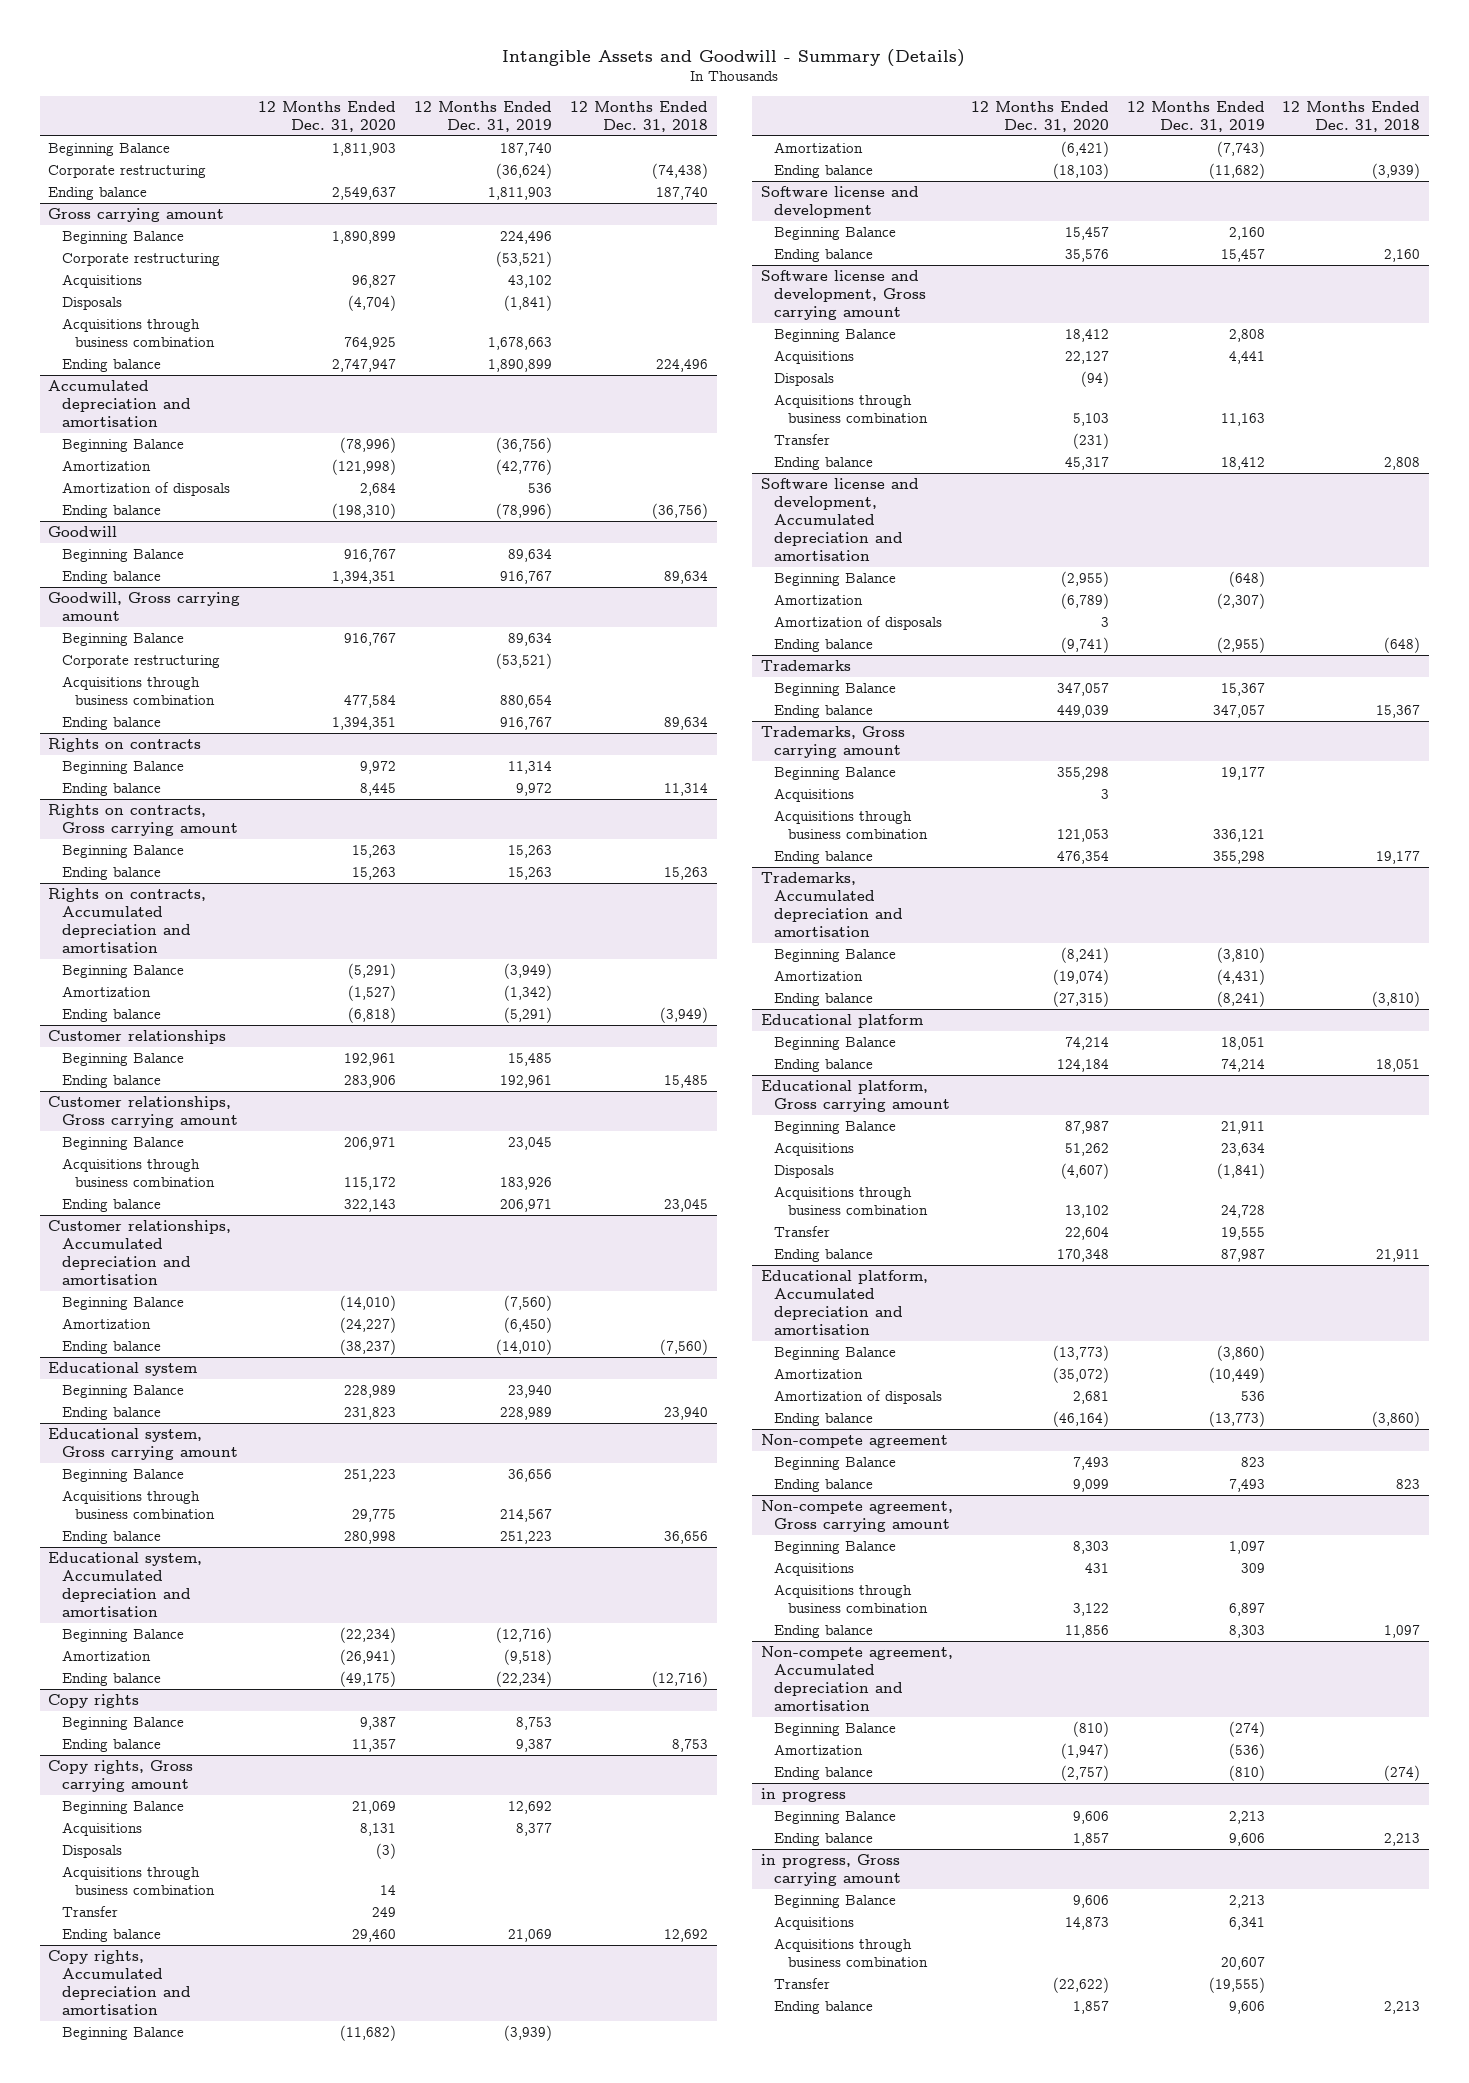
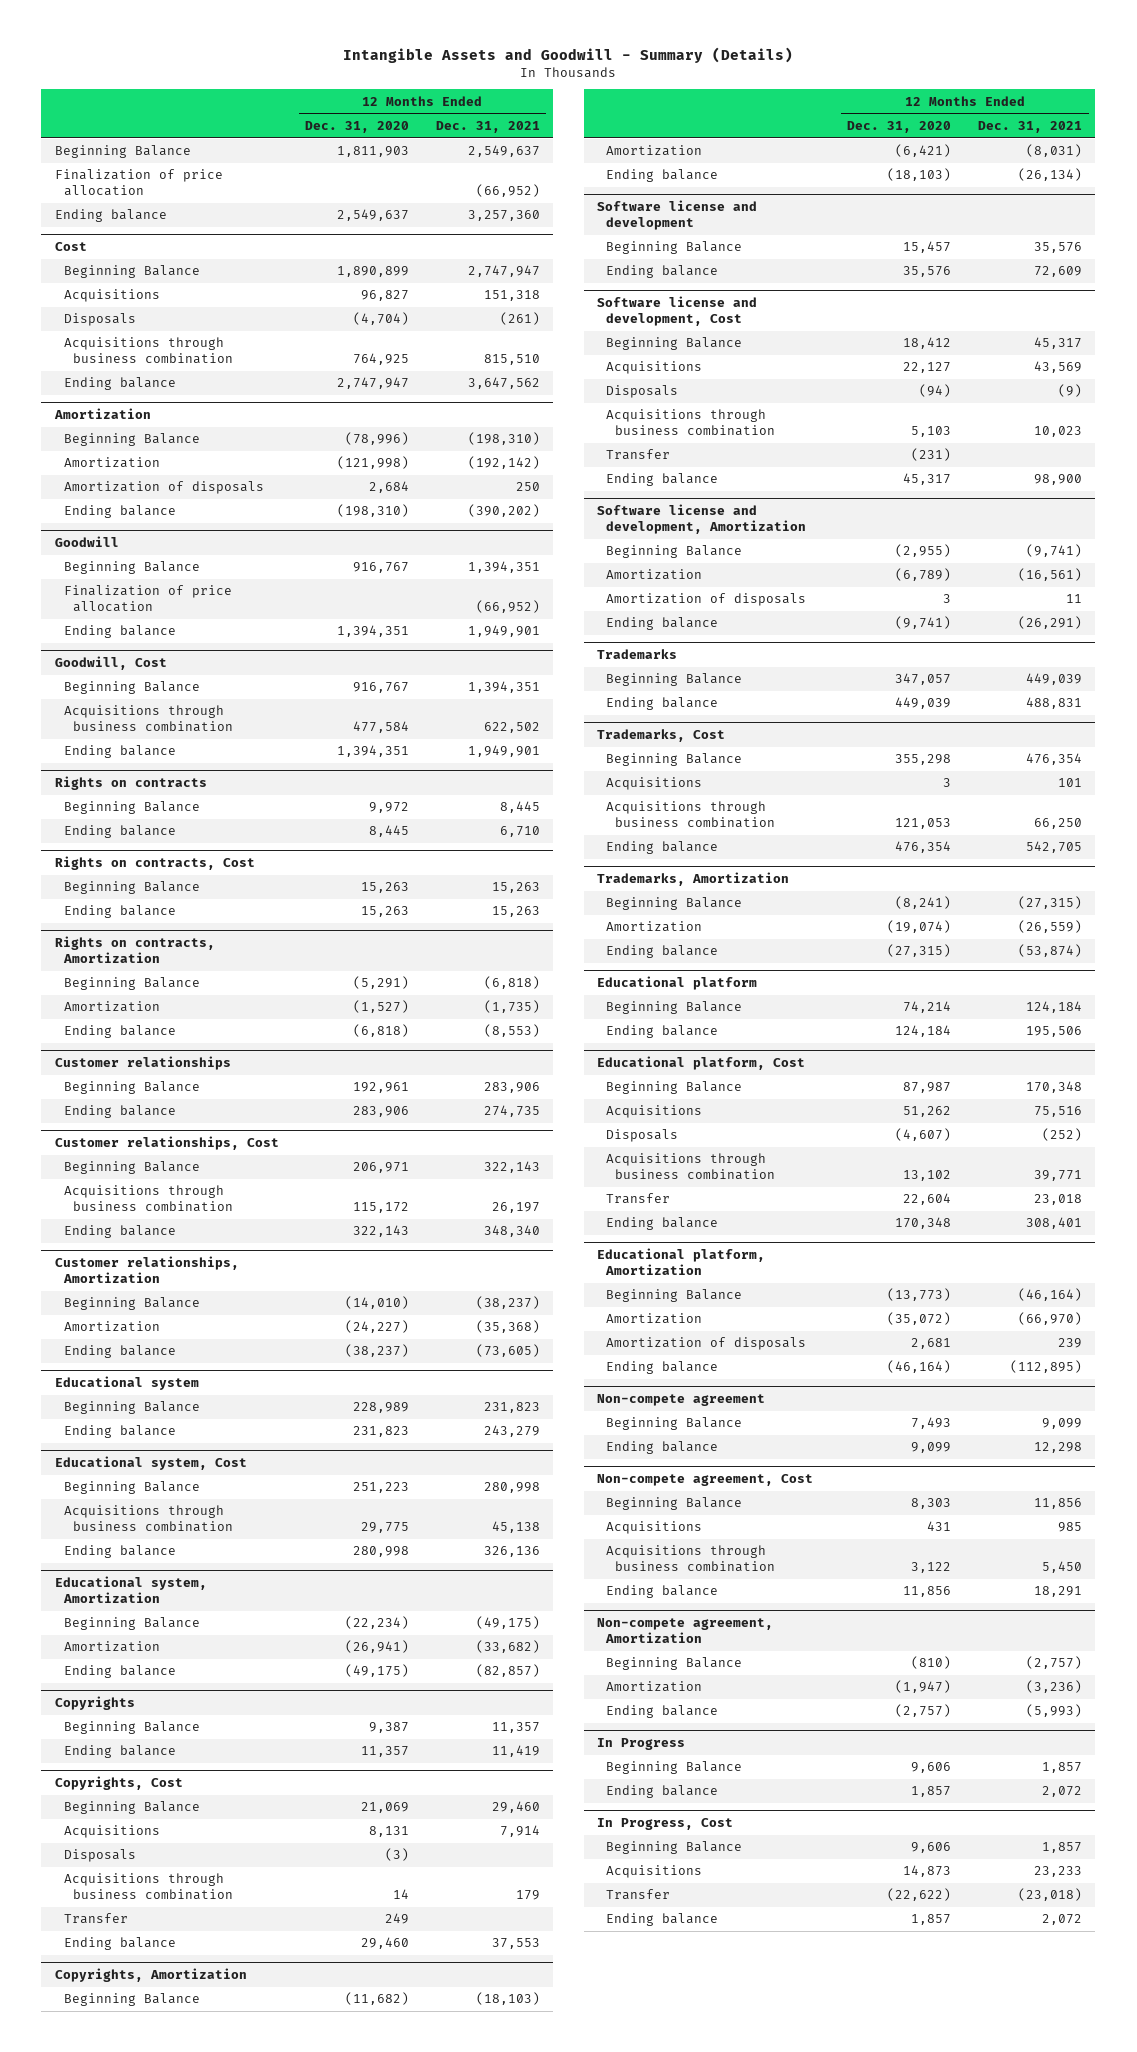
- | 12 Months Ended Dec. 31, 2020 | 12 Months Ended Dec. 31, 2019 | 12 Months Ended Dec. 31, 2018
+ | 12 Months Ended Dec. 31, 2020 | 12 Months Ended Dec. 31, 2021
- Corporate restructuring | | (36,624) | (74,438)
+ Finalization of price allocation | | (66,952)
- Gross carrying amount
+ Cost
- Corporate restructuring | | (53,521) |
- Accumulated depreciation and amortisation
+ Amortization
@ Goodwill
+ Finalization of price allocation | | (66,952)
- Goodwill, Gross carrying amount
+ Goodwill, Cost
- Corporate restructuring | | (53,521) |
- Rights on contracts, Gross carrying amount
+ Rights on contracts, Cost
- Rights on contracts, Accumulated depreciation and amortisation
+ Rights on contracts, Amortization
- Customer relationships, Gross carrying amount
+ Customer relationships, Cost
- Customer relationships, Accumulated depreciation and amortisation
+ Customer relationships, Amortization
- Educational system, Gross carrying amount
+ Educational system, Cost
- Educational system, Accumulated depreciation and amortisation
+ Educational system, Amortization
- Copy rights
+ Copyrights
- Copy rights, Gross carrying amount
+ Copyrights, Cost
- Copy rights, Accumulated depreciation and amortisation
+ Copyrights, Amortization
- Software license and development, Gross carrying amount
+ Software license and development, Cost
- Software license and development, Accumulated depreciation and amortisation
+ Software license and development, Amortization
- Trademarks, Gross carrying amount
+ Trademarks, Cost
- Trademarks, Accumulated depreciation and amortisation
+ Trademarks, Amortization
- Educational platform, Gross carrying amount
+ Educational platform, Cost
- Educational platform, Accumulated depreciation and amortisation
+ Educational platform, Amortization
- Non-compete agreement, Gross carrying amount
+ Non-compete agreement, Cost
- Non-compete agreement, Accumulated depreciation and amortisation
+ Non-compete agreement, Amortization
- in progress
+ In Progress
- in progress, Gross carrying amount
+ In Progress, Cost
- Acquisitions through business combination | | 20,607 |

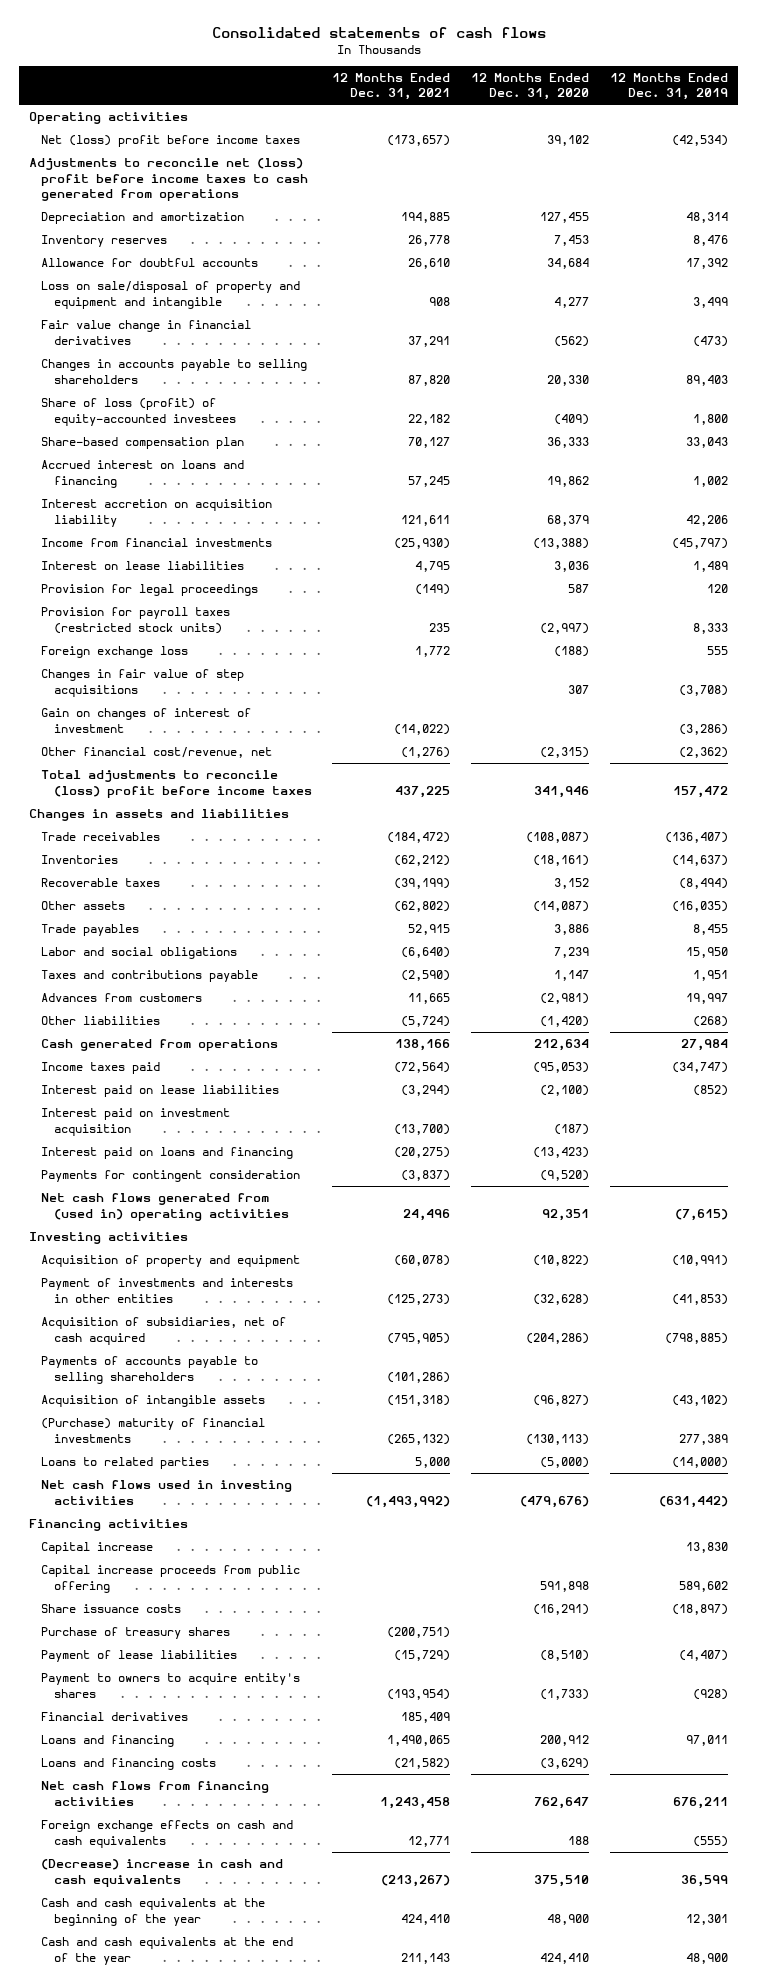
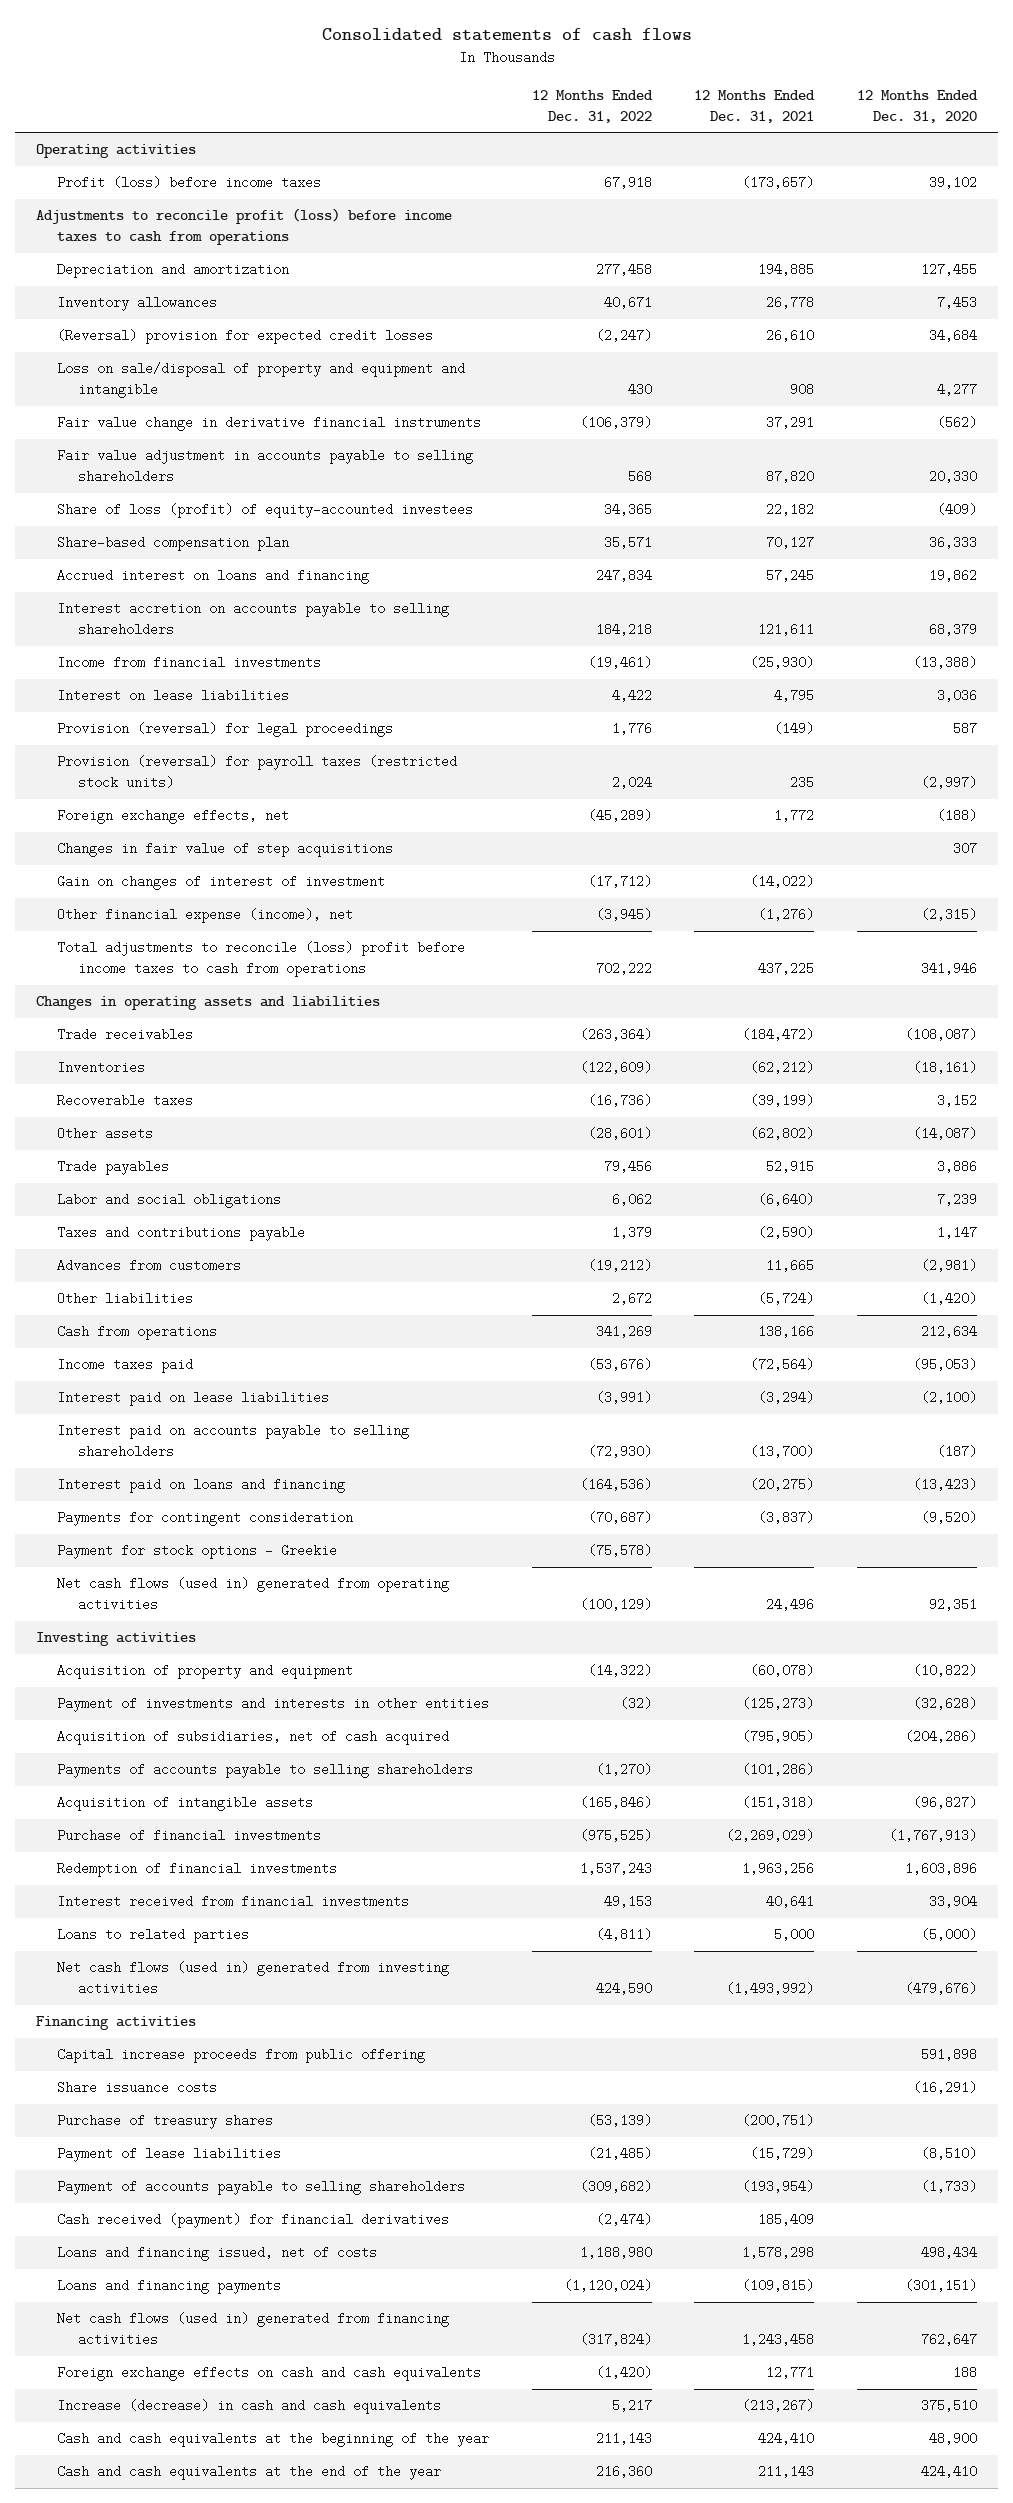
- | 12 Months Ended Dec. 31, 2021 | 12 Months Ended Dec. 31, 2020 | 12 Months Ended Dec. 31, 2019
+ | 12 Months Ended Dec. 31, 2022 | 12 Months Ended Dec. 31, 2021 | 12 Months Ended Dec. 31, 2020
- Net (loss) profit before income taxes | (173,657) | 39,102 | (42,534)
- Adjustments to reconcile net (loss) profit before income taxes to cash generated from operations
+ Profit (loss) before income taxes | 67,918 | (173,657) | 39,102
+ Adjustments to reconcile profit (loss) before income taxes to cash from operations
- Inventory reserves | 26,778 | 7,453 | 8,476
- Allowance for doubtful accounts | 26,610 | 34,684 | 17,392
+ Inventory allowances | 40,671 | 26,778 | 7,453
+ (Reversal) provision for expected credit losses | (2,247) | 26,610 | 34,684
- Fair value change in financial derivatives | 37,291 | (562) | (473)
- Changes in accounts payable to selling shareholders | 87,820 | 20,330 | 89,403
+ Fair value change in derivative financial instruments | (106,379) | 37,291 | (562)
+ Fair value adjustment in accounts payable to selling shareholders | 568 | 87,820 | 20,330
- Interest accretion on acquisition liability | 121,611 | 68,379 | 42,206
+ Interest accretion on accounts payable to selling shareholders | 184,218 | 121,611 | 68,379
- Provision for legal proceedings | (149) | 587 | 120
- Provision for payroll taxes (restricted stock units) | 235 | (2,997) | 8,333
- Foreign exchange loss | 1,772 | (188) | 555
+ Provision (reversal) for legal proceedings | 1,776 | (149) | 587
+ Provision (reversal) for payroll taxes (restricted stock units) | 2,024 | 235 | (2,997)
+ Foreign exchange effects, net | (45,289) | 1,772 | (188)
- Other financial cost/revenue, net | (1,276) | (2,315) | (2,362)
- Total adjustments to reconcile (loss) profit before income taxes | 437,225 | 341,946 | 157,472
- Changes in assets and liabilities
+ Other financial expense (income), net | (3,945) | (1,276) | (2,315)
+ Total adjustments to reconcile (loss) profit before income taxes to cash from operations | 702,222 | 437,225 | 341,946
+ Changes in operating assets and liabilities
- Cash generated from operations | 138,166 | 212,634 | 27,984
+ Cash from operations | 341,269 | 138,166 | 212,634
- Interest paid on investment acquisition | (13,700) | (187) |
+ Interest paid on accounts payable to selling shareholders | (72,930) | (13,700) | (187)
- Net cash flows generated from (used in) operating activities | 24,496 | 92,351 | (7,615)
+ Payment for stock options - Greekie | (75,578) | |
+ Net cash flows (used in) generated from operating activities | (100,129) | 24,496 | 92,351
- (Purchase) maturity of financial investments | (265,132) | (130,113) | 277,389
+ Purchase of financial investments | (975,525) | (2,269,029) | (1,767,913)
+ Redemption of financial investments | 1,537,243 | 1,963,256 | 1,603,896
+ Interest received from financial investments | 49,153 | 40,641 | 33,904
- Net cash flows used in investing activities | (1,493,992) | (479,676) | (631,442)
+ Net cash flows (used in) generated from investing activities | 424,590 | (1,493,992) | (479,676)
- Capital increase | | | 13,830
- Payment to owners to acquire entity's shares | (193,954) | (1,733) | (928)
- Financial derivatives | 185,409 | |
- Loans and financing | 1,490,065 | 200,912 | 97,011
- Loans and financing costs | (21,582) | (3,629) |
- Net cash flows from financing activities | 1,243,458 | 762,647 | 676,211
+ Payment of accounts payable to selling shareholders | (309,682) | (193,954) | (1,733)
+ Cash received (payment) for financial derivatives | (2,474) | 185,409 |
+ Loans and financing issued, net of costs | 1,188,980 | 1,578,298 | 498,434
+ Loans and financing payments | (1,120,024) | (109,815) | (301,151)
+ Net cash flows (used in) generated from financing activities | (317,824) | 1,243,458 | 762,647
- (Decrease) increase in cash and cash equivalents | (213,267) | 375,510 | 36,599
+ Increase (decrease) in cash and cash equivalents | 5,217 | (213,267) | 375,510

